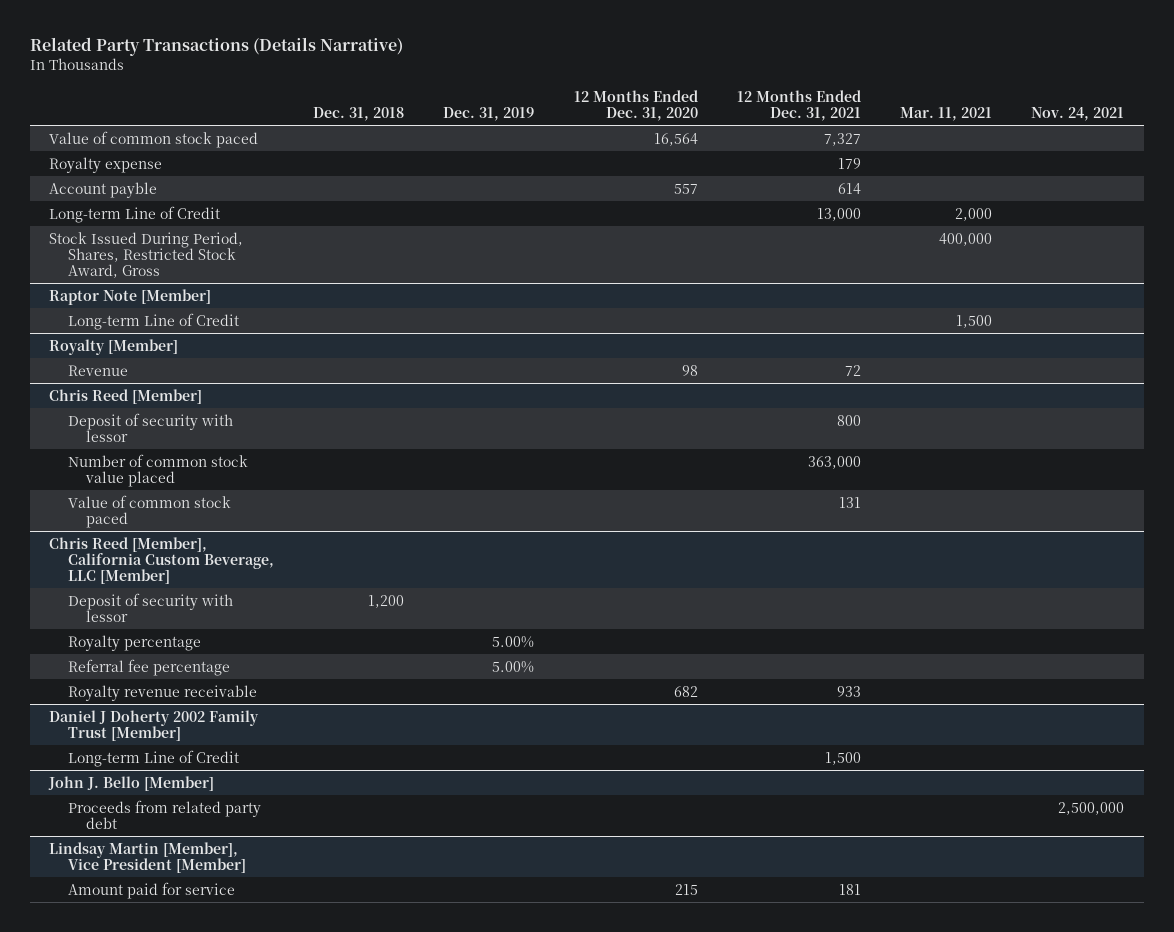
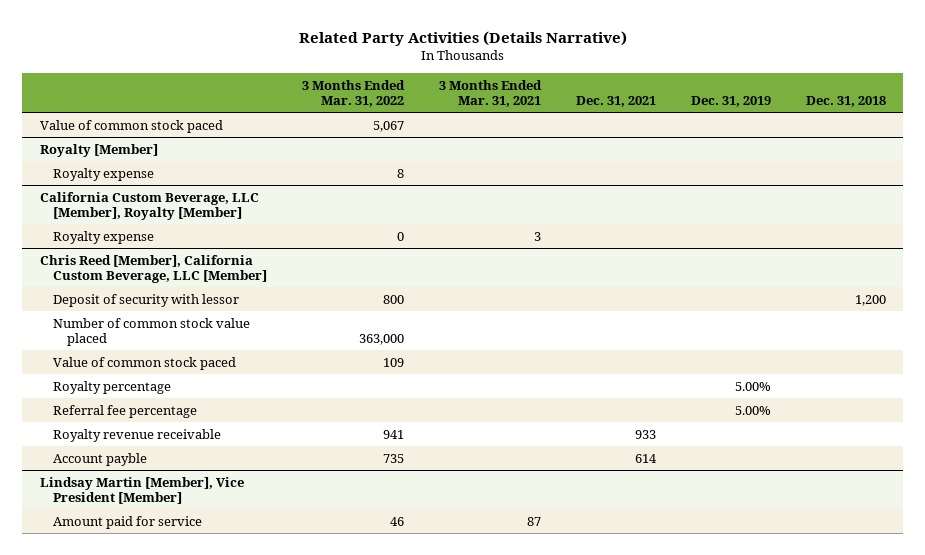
- Related Party Transactions (Details Narrative)
+ Related Party Activities (Details Narrative)
- | Dec. 31, 2018 | Dec. 31, 2019 | 12 Months Ended Dec. 31, 2020 | 12 Months Ended Dec. 31, 2021 | Mar. 11, 2021 | Nov. 24, 2021
+ | 3 Months Ended Mar. 31, 2022 | 3 Months Ended Mar. 31, 2021 | Dec. 31, 2021 | Dec. 31, 2019 | Dec. 31, 2018
- Royalty expense | | | | 179 | |
- Account payble | | | 557 | 614 | |
- Long-term Line of Credit | | | | 13,000 | 2,000 |
- Stock Issued During Period, Shares, Restricted Stock Award, Gross | | | | | 400,000 |
- Raptor Note [Member]
- Long-term Line of Credit | | | | | 1,500 |
@ Royalty [Member]
- Revenue | | | 98 | 72 | |
- Chris Reed [Member]
- Deposit of security with lessor | | | | 800 | |
- Number of common stock value placed | | | | 363,000 | |
- Value of common stock paced | | | | 131 | |
@ Royalty [Member]
+ Royalty expense | 8 | | | |
+ California Custom Beverage, LLC [Member], Royalty [Member]
+ Royalty expense | 0 | 3 | | |
@ Chris Reed [Member], California Custom Beverage, LLC [Member]
+ Number of common stock value placed | 363,000 | | | |
+ Value of common stock paced | 109 | | | |
- Daniel J Doherty 2002 Family Trust [Member]
- Long-term Line of Credit | | | | 1,500 | |
- John J. Bello [Member]
- Proceeds from related party debt | | | | | | 2,500,000
@ Chris Reed [Member], California Custom Beverage, LLC [Member]
+ Account payble | 735 | | 614 | |

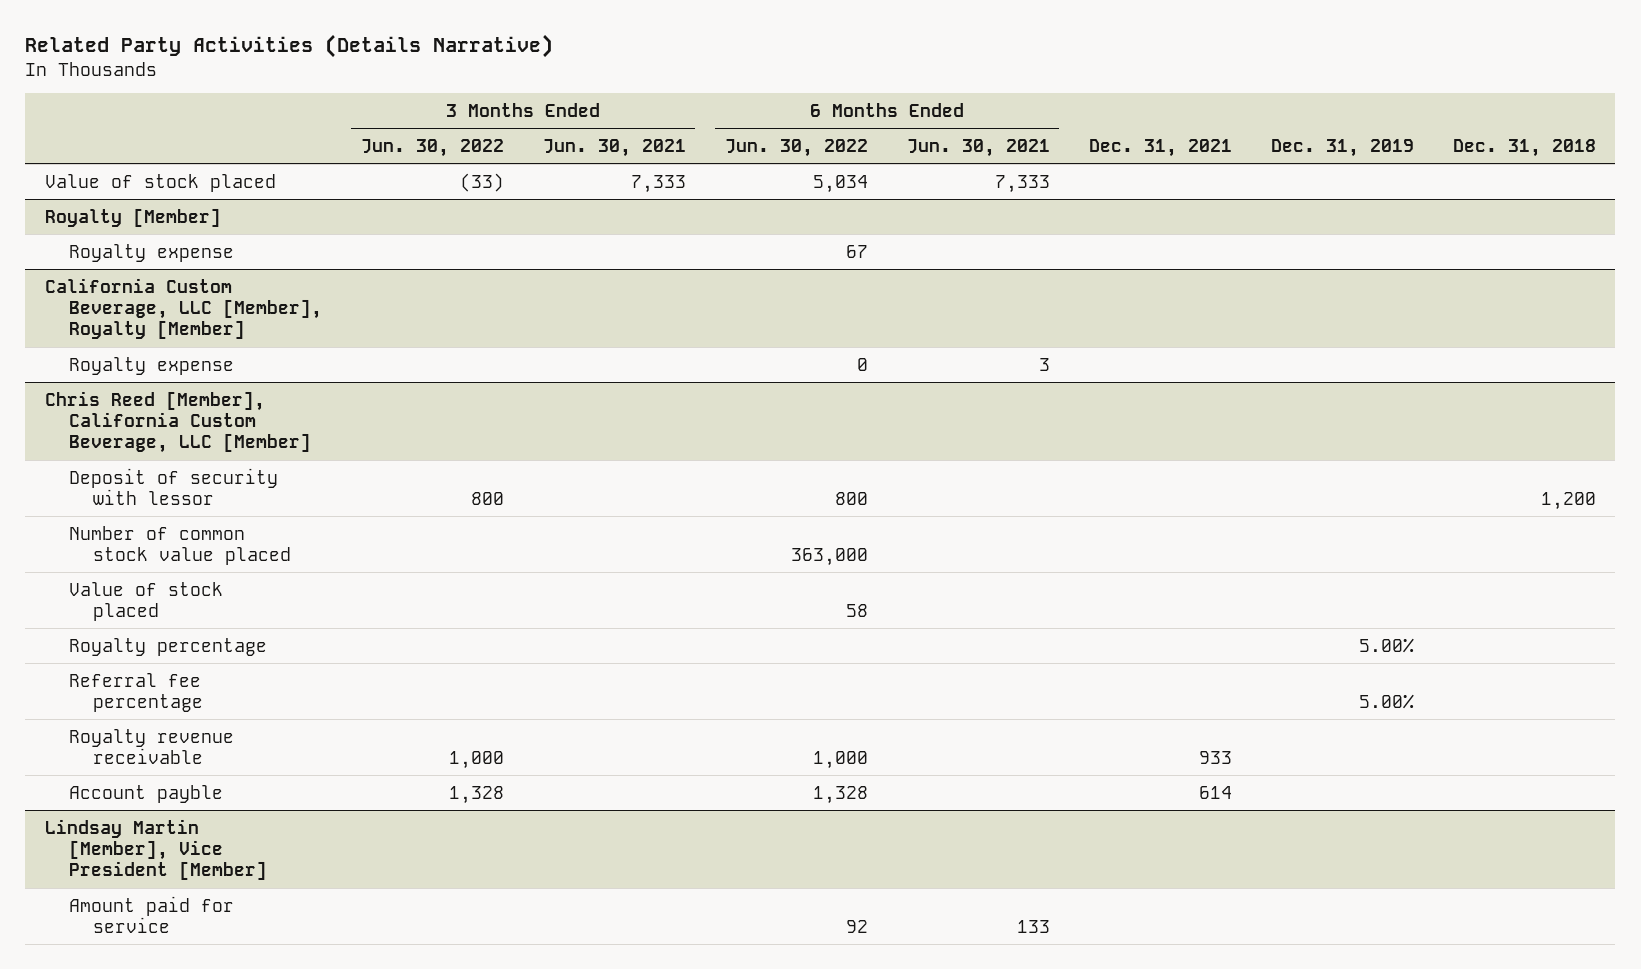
- | 3 Months Ended Mar. 31, 2022 | 3 Months Ended Mar. 31, 2021 | Dec. 31, 2021 | Dec. 31, 2019 | Dec. 31, 2018
+ | 3 Months Ended Jun. 30, 2022 | 3 Months Ended Jun. 30, 2021 | 6 Months Ended Jun. 30, 2022 | 6 Months Ended Jun. 30, 2021 | Dec. 31, 2021 | Dec. 31, 2019 | Dec. 31, 2018
- Value of common stock paced | 5,067 | | | |
+ Value of stock placed | (33) | 7,333 | 5,034 | 7,333 | | |
@ Chris Reed [Member], California Custom Beverage, LLC [Member]
- Value of common stock paced | 109 | | | |
+ Value of stock placed | | | 58 | | | |

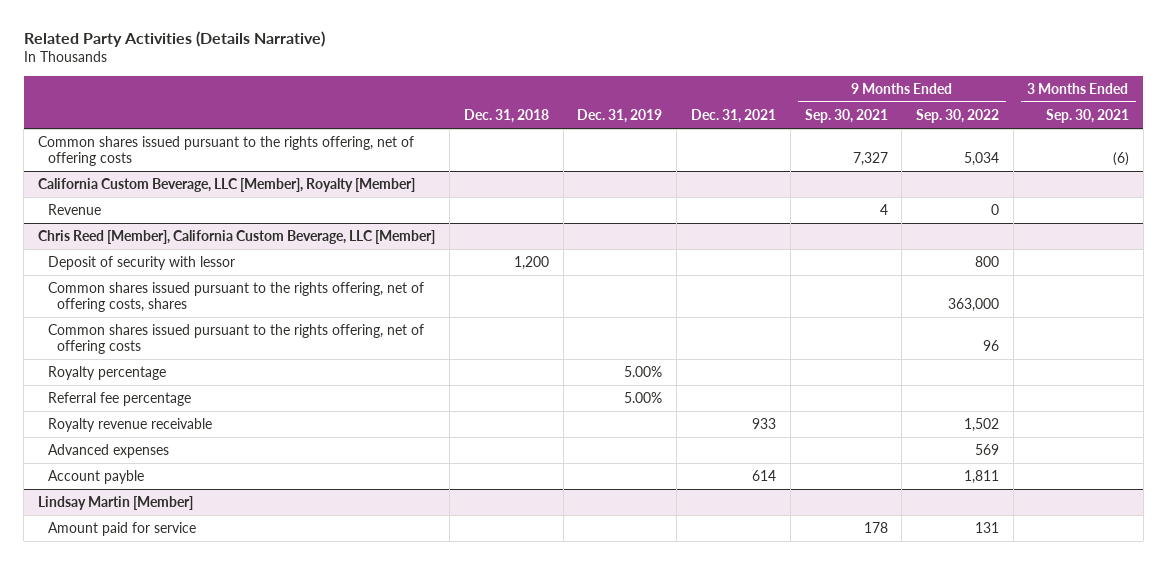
- | 3 Months Ended Jun. 30, 2022 | 3 Months Ended Jun. 30, 2021 | 6 Months Ended Jun. 30, 2022 | 6 Months Ended Jun. 30, 2021 | Dec. 31, 2021 | Dec. 31, 2019 | Dec. 31, 2018
+ | Dec. 31, 2018 | Dec. 31, 2019 | Dec. 31, 2021 | 9 Months Ended Sep. 30, 2021 | 9 Months Ended Sep. 30, 2022 | 3 Months Ended Sep. 30, 2021
- Value of stock placed | (33) | 7,333 | 5,034 | 7,333 | | |
- Royalty [Member]
- Royalty expense | | | 67 | | | |
+ Common shares issued pursuant to the rights offering, net of offering costs | | | | 7,327 | 5,034 | (6)
@ California Custom Beverage, LLC [Member], Royalty [Member]
- Royalty expense | | | 0 | 3 | | |
+ Revenue | | | | 4 | 0 |
@ Chris Reed [Member], California Custom Beverage, LLC [Member]
- Number of common stock value placed | | | 363,000 | | | |
- Value of stock placed | | | 58 | | | |
+ Common shares issued pursuant to the rights offering, net of offering costs, shares | | | | | 363,000 |
+ Common shares issued pursuant to the rights offering, net of offering costs | | | | | 96 |
+ Advanced expenses | | | | | 569 |
- Lindsay Martin [Member], Vice President [Member]
+ Lindsay Martin [Member]

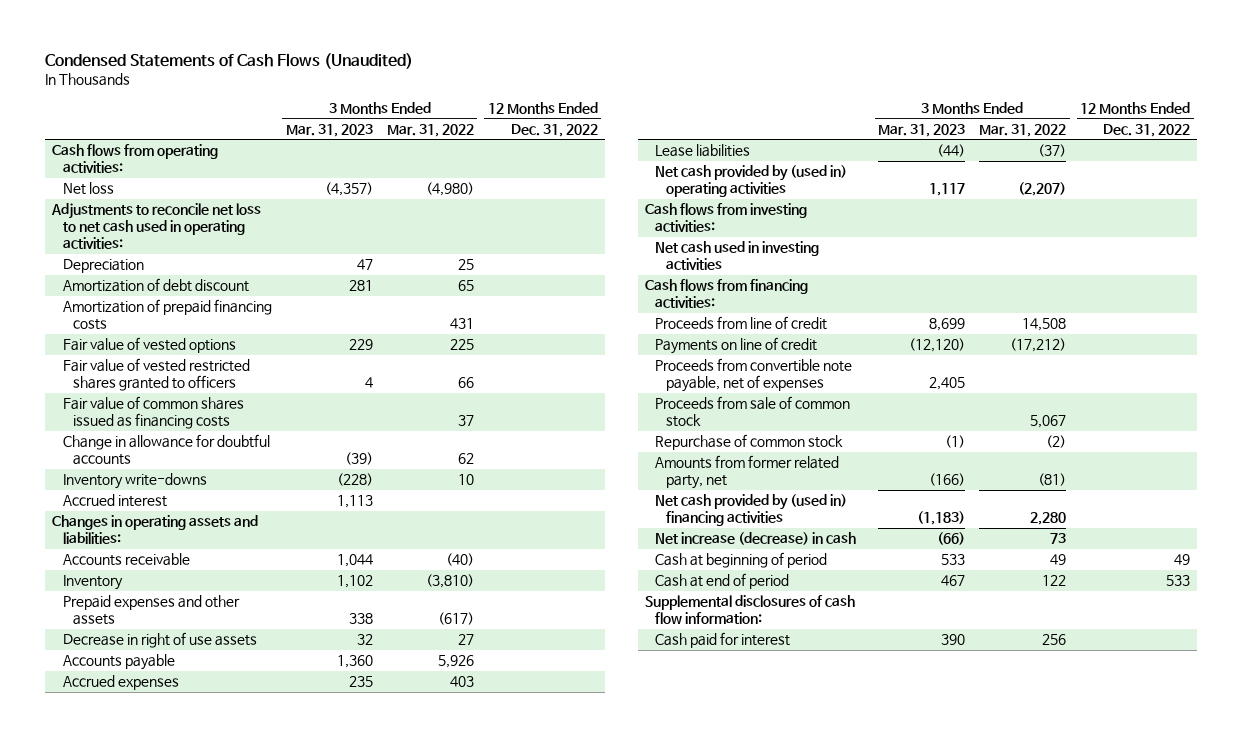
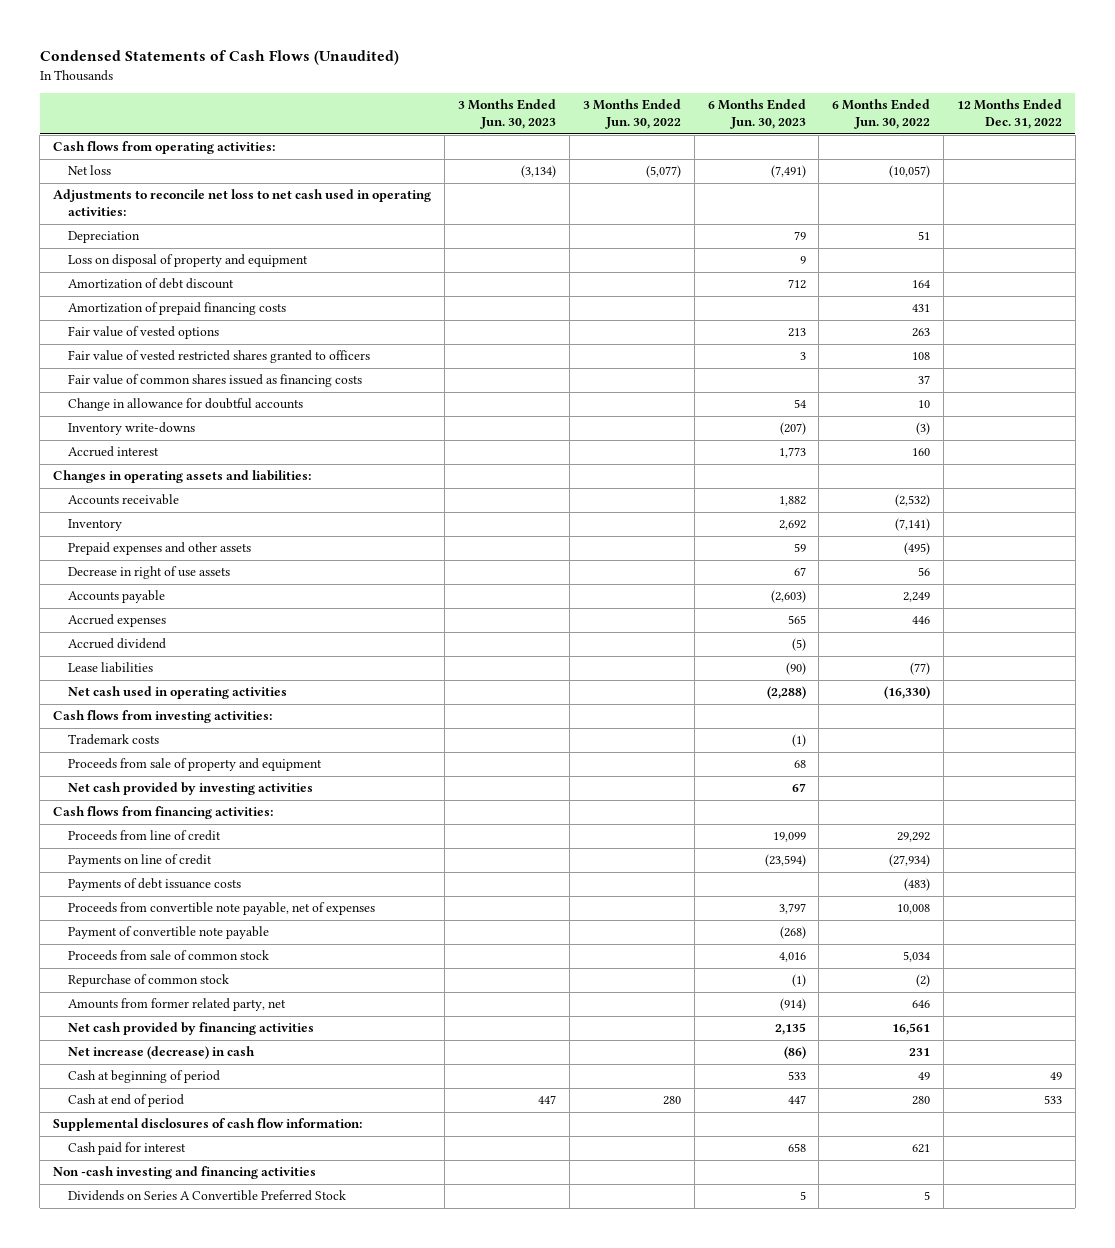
- | 3 Months Ended Mar. 31, 2023 | 3 Months Ended Mar. 31, 2022 | 12 Months Ended Dec. 31, 2022
+ | 3 Months Ended Jun. 30, 2023 | 3 Months Ended Jun. 30, 2022 | 6 Months Ended Jun. 30, 2023 | 6 Months Ended Jun. 30, 2022 | 12 Months Ended Dec. 31, 2022
+ Loss on disposal of property and equipment | | | 9 | |
+ Accrued dividend | | | (5) | |
- Net cash provided by (used in) operating activities | 1,117 | (2,207) |
+ Net cash used in operating activities | | | (2,288) | (16,330) |
- Net cash used in investing activities
+ Trademark costs | | | (1) | |
+ Proceeds from sale of property and equipment | | | 68 | |
+ Net cash provided by investing activities | | | 67 | |
+ Payments of debt issuance costs | | | | (483) |
+ Payment of convertible note payable | | | (268) | |
- Net cash provided by (used in) financing activities | (1,183) | 2,280 |
+ Net cash provided by financing activities | | | 2,135 | 16,561 |
+ Non -cash investing and financing activities
+ Dividends on Series A Convertible Preferred Stock | | | 5 | 5 |

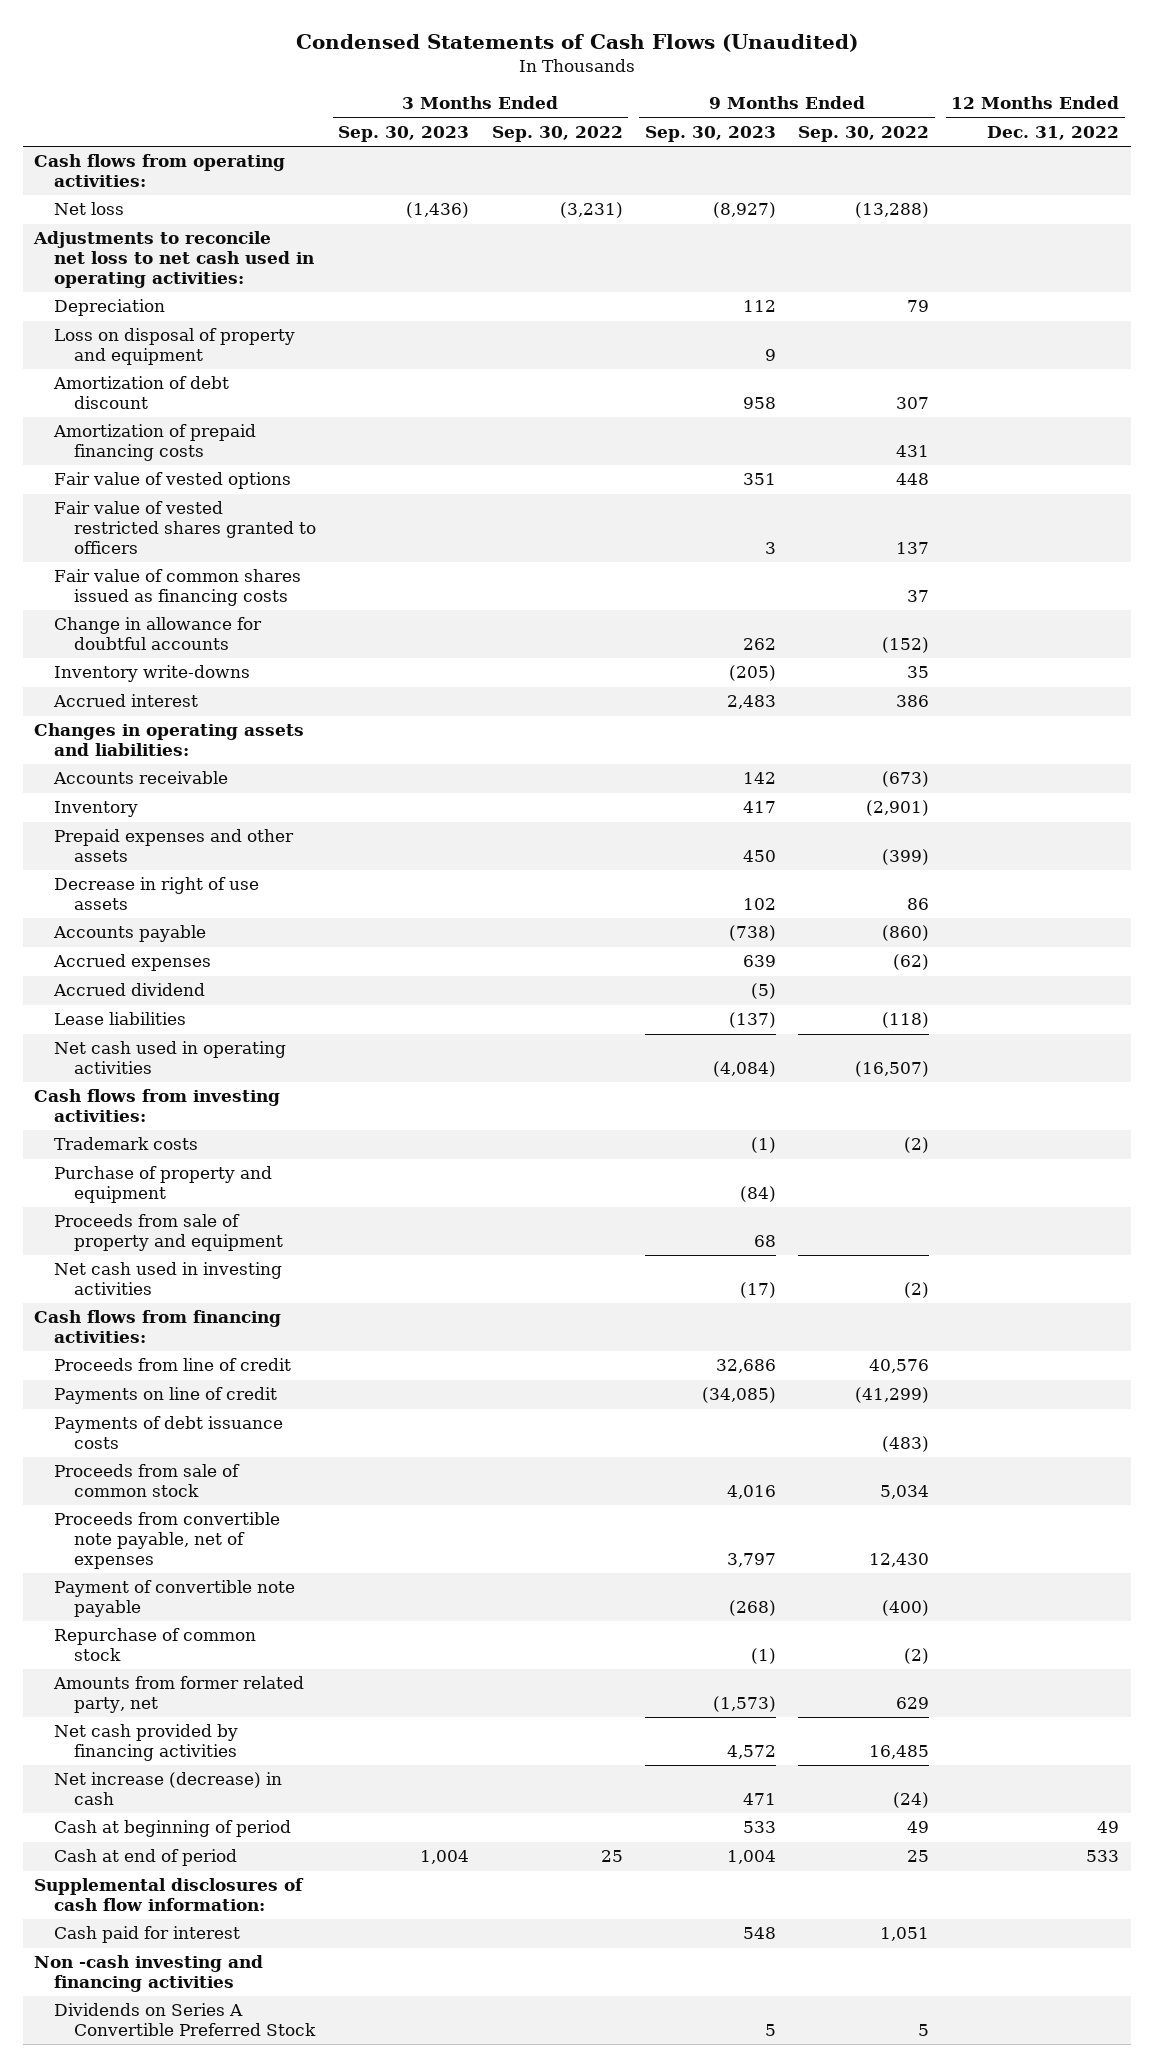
- | 3 Months Ended Jun. 30, 2023 | 3 Months Ended Jun. 30, 2022 | 6 Months Ended Jun. 30, 2023 | 6 Months Ended Jun. 30, 2022 | 12 Months Ended Dec. 31, 2022
+ | 3 Months Ended Sep. 30, 2023 | 3 Months Ended Sep. 30, 2022 | 9 Months Ended Sep. 30, 2023 | 9 Months Ended Sep. 30, 2022 | 12 Months Ended Dec. 31, 2022
+ Purchase of property and equipment | | | (84) | |
- Net cash provided by investing activities | | | 67 | |
+ Net cash used in investing activities | | | (17) | (2) |
moved up: Proceeds from sale of common stock | | | 4,016 | 5,034 |

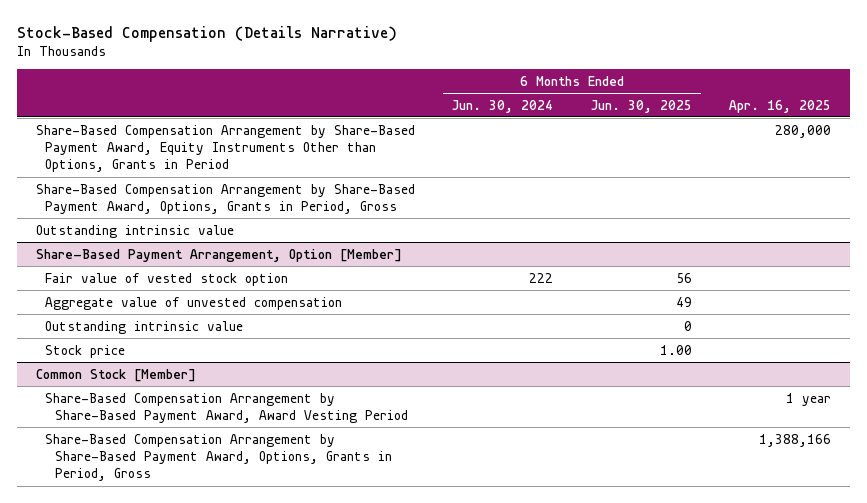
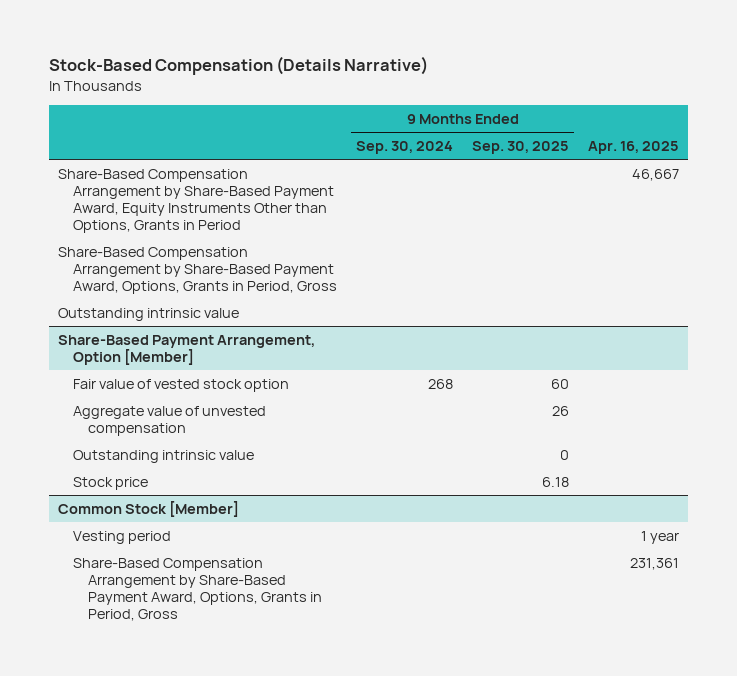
- | 6 Months Ended Jun. 30, 2024 | 6 Months Ended Jun. 30, 2025 | Apr. 16, 2025
+ | 9 Months Ended Sep. 30, 2024 | 9 Months Ended Sep. 30, 2025 | Apr. 16, 2025
- Share-Based Compensation Arrangement by Share-Based Payment Award, Equity Instruments Other than Options, Grants in Period | | | 280,000
+ Share-Based Compensation Arrangement by Share-Based Payment Award, Equity Instruments Other than Options, Grants in Period | | | 46,667
@ Common Stock [Member]
- Share-Based Compensation Arrangement by Share-Based Payment Award, Award Vesting Period | | | 1 year
- Share-Based Compensation Arrangement by Share-Based Payment Award, Options, Grants in Period, Gross | | | 1,388,166
+ Vesting period | | | 1 year
+ Share-Based Compensation Arrangement by Share-Based Payment Award, Options, Grants in Period, Gross | | | 231,361

